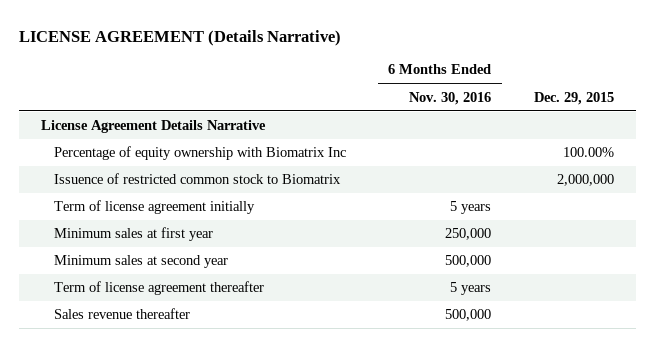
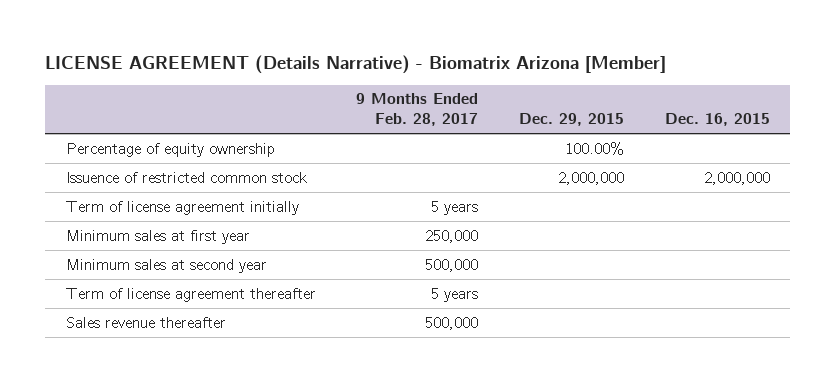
- LICENSE AGREEMENT (Details Narrative)
+ LICENSE AGREEMENT (Details Narrative) - Biomatrix Arizona [Member]
- | 6 Months Ended Nov. 30, 2016 | Dec. 29, 2015
+ | 9 Months Ended Feb. 28, 2017 | Dec. 29, 2015 | Dec. 16, 2015
- License Agreement Details Narrative
- Percentage of equity ownership with Biomatrix Inc | | 100.00%
- Issuence of restricted common stock to Biomatrix | | 2,000,000
+ Percentage of equity ownership | | 100.00% |
+ Issuence of restricted common stock | | 2,000,000 | 2,000,000

